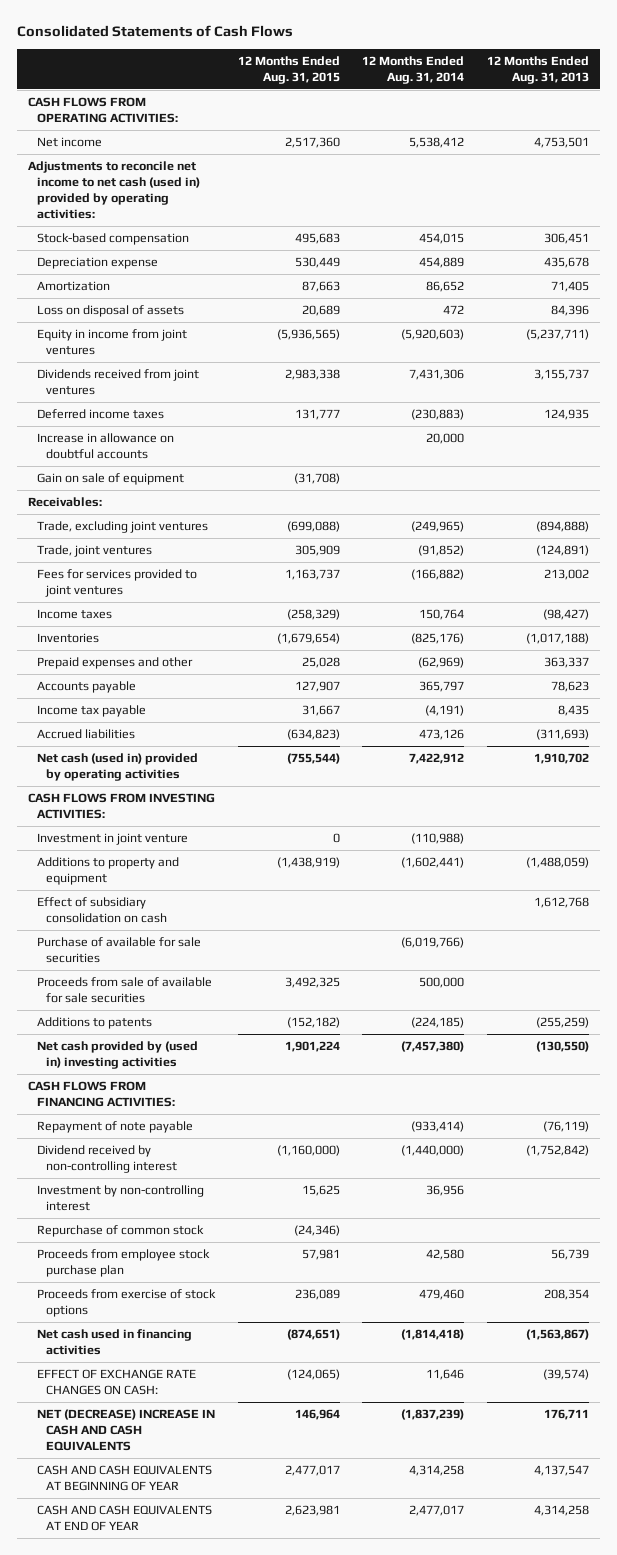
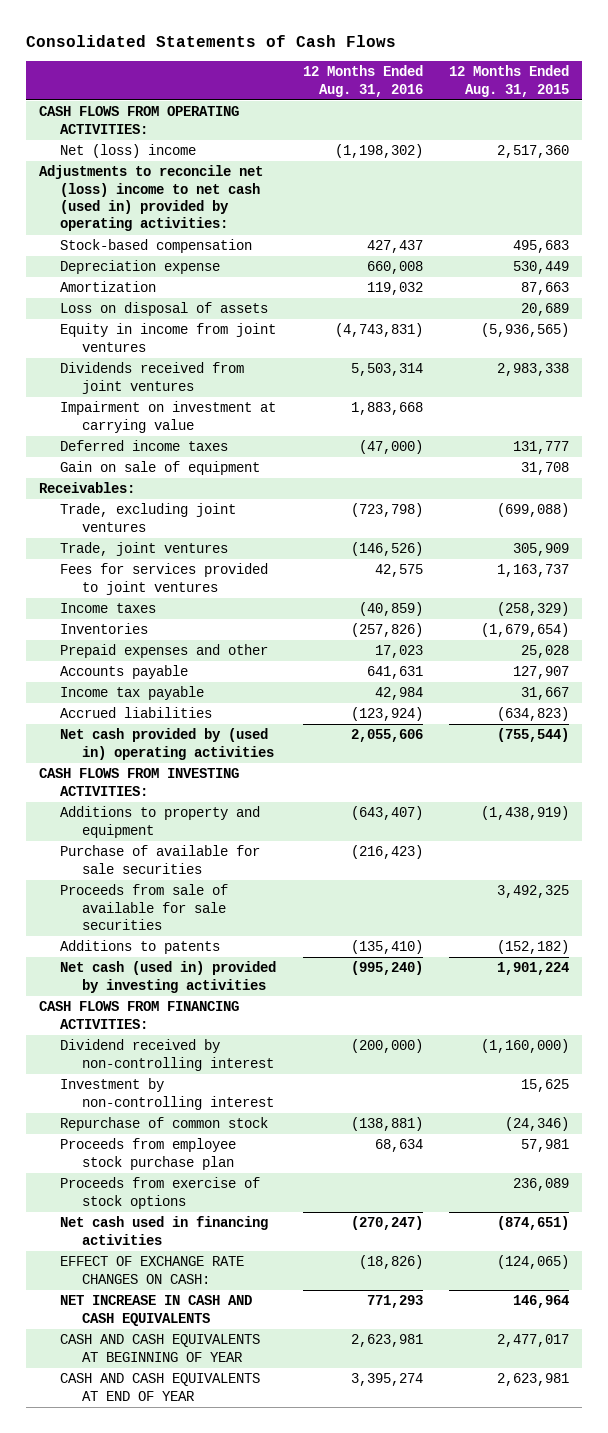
- | 12 Months Ended Aug. 31, 2015 | 12 Months Ended Aug. 31, 2014 | 12 Months Ended Aug. 31, 2013
+ | 12 Months Ended Aug. 31, 2016 | 12 Months Ended Aug. 31, 2015
- Net income | 2,517,360 | 5,538,412 | 4,753,501
- Adjustments to reconcile net income to net cash (used in) provided by operating activities:
+ Net (loss) income | (1,198,302) | 2,517,360
+ Adjustments to reconcile net (loss) income to net cash (used in) provided by operating activities:
+ Impairment on investment at carrying value | 1,883,668 |
- Increase in allowance on doubtful accounts | | 20,000 |
- Gain on sale of equipment | (31,708) | |
+ Gain on sale of equipment | | 31,708
- Net cash (used in) provided by operating activities | (755,544) | 7,422,912 | 1,910,702
+ Net cash provided by (used in) operating activities | 2,055,606 | (755,544)
- Investment in joint venture | 0 | (110,988) |
- Effect of subsidiary consolidation on cash | | | 1,612,768
- Net cash provided by (used in) investing activities | 1,901,224 | (7,457,380) | (130,550)
+ Net cash (used in) provided by investing activities | (995,240) | 1,901,224
- Repayment of note payable | | (933,414) | (76,119)
- NET (DECREASE) INCREASE IN CASH AND CASH EQUIVALENTS | 146,964 | (1,837,239) | 176,711
+ NET INCREASE IN CASH AND CASH EQUIVALENTS | 771,293 | 146,964

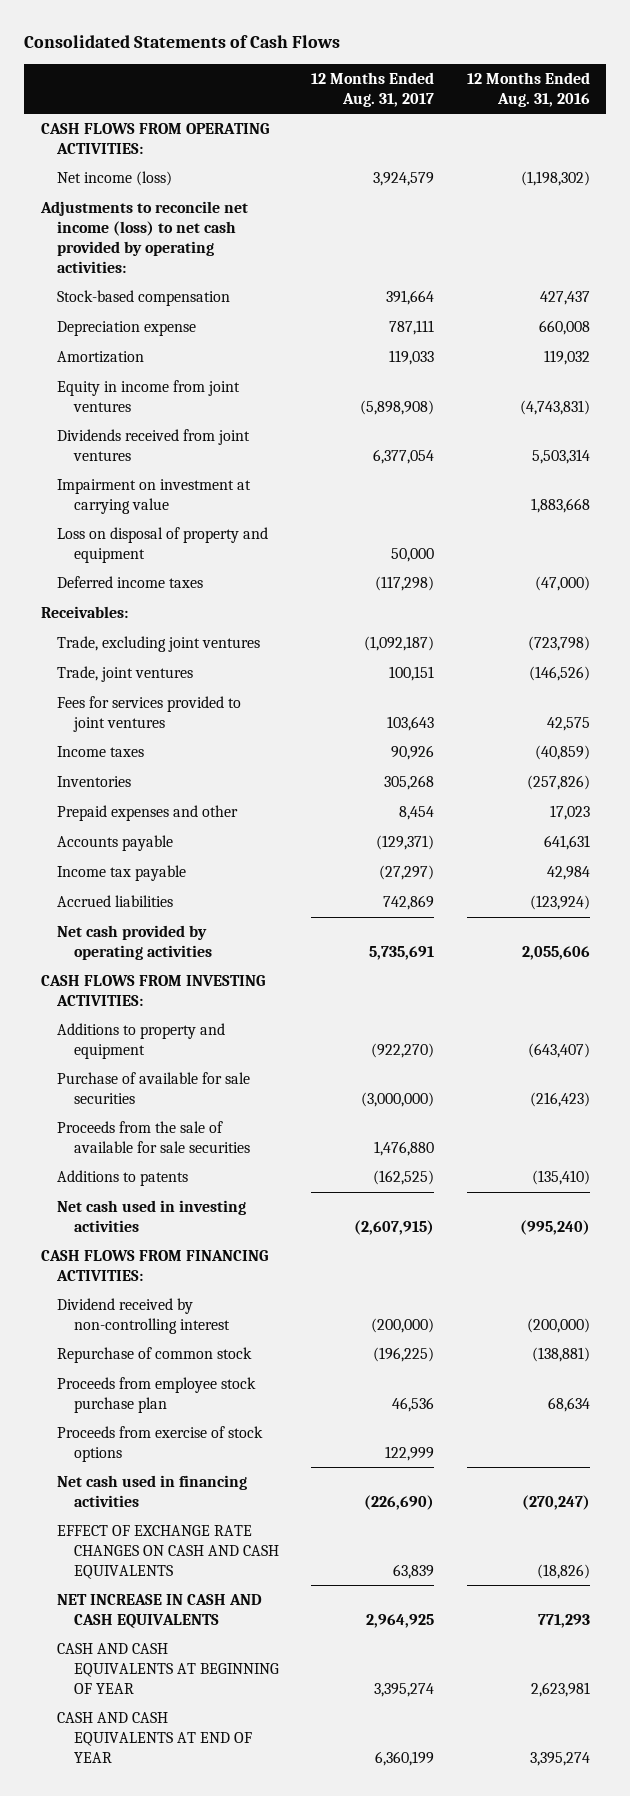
- | 12 Months Ended Aug. 31, 2016 | 12 Months Ended Aug. 31, 2015
+ | 12 Months Ended Aug. 31, 2017 | 12 Months Ended Aug. 31, 2016
- Net (loss) income | (1,198,302) | 2,517,360
- Adjustments to reconcile net (loss) income to net cash (used in) provided by operating activities:
+ Net income (loss) | 3,924,579 | (1,198,302)
+ Adjustments to reconcile net income (loss) to net cash provided by operating activities:
- Loss on disposal of assets | | 20,689
+ Loss on disposal of property and equipment | 50,000 |
- Gain on sale of equipment | | 31,708
- Net cash provided by (used in) operating activities | 2,055,606 | (755,544)
+ Net cash provided by operating activities | 5,735,691 | 2,055,606
- Proceeds from sale of available for sale securities | | 3,492,325
+ Proceeds from the sale of available for sale securities | 1,476,880 |
- Net cash (used in) provided by investing activities | (995,240) | 1,901,224
+ Net cash used in investing activities | (2,607,915) | (995,240)
- Investment by non-controlling interest | | 15,625
- EFFECT OF EXCHANGE RATE CHANGES ON CASH: | (18,826) | (124,065)
+ EFFECT OF EXCHANGE RATE CHANGES ON CASH AND CASH EQUIVALENTS | 63,839 | (18,826)

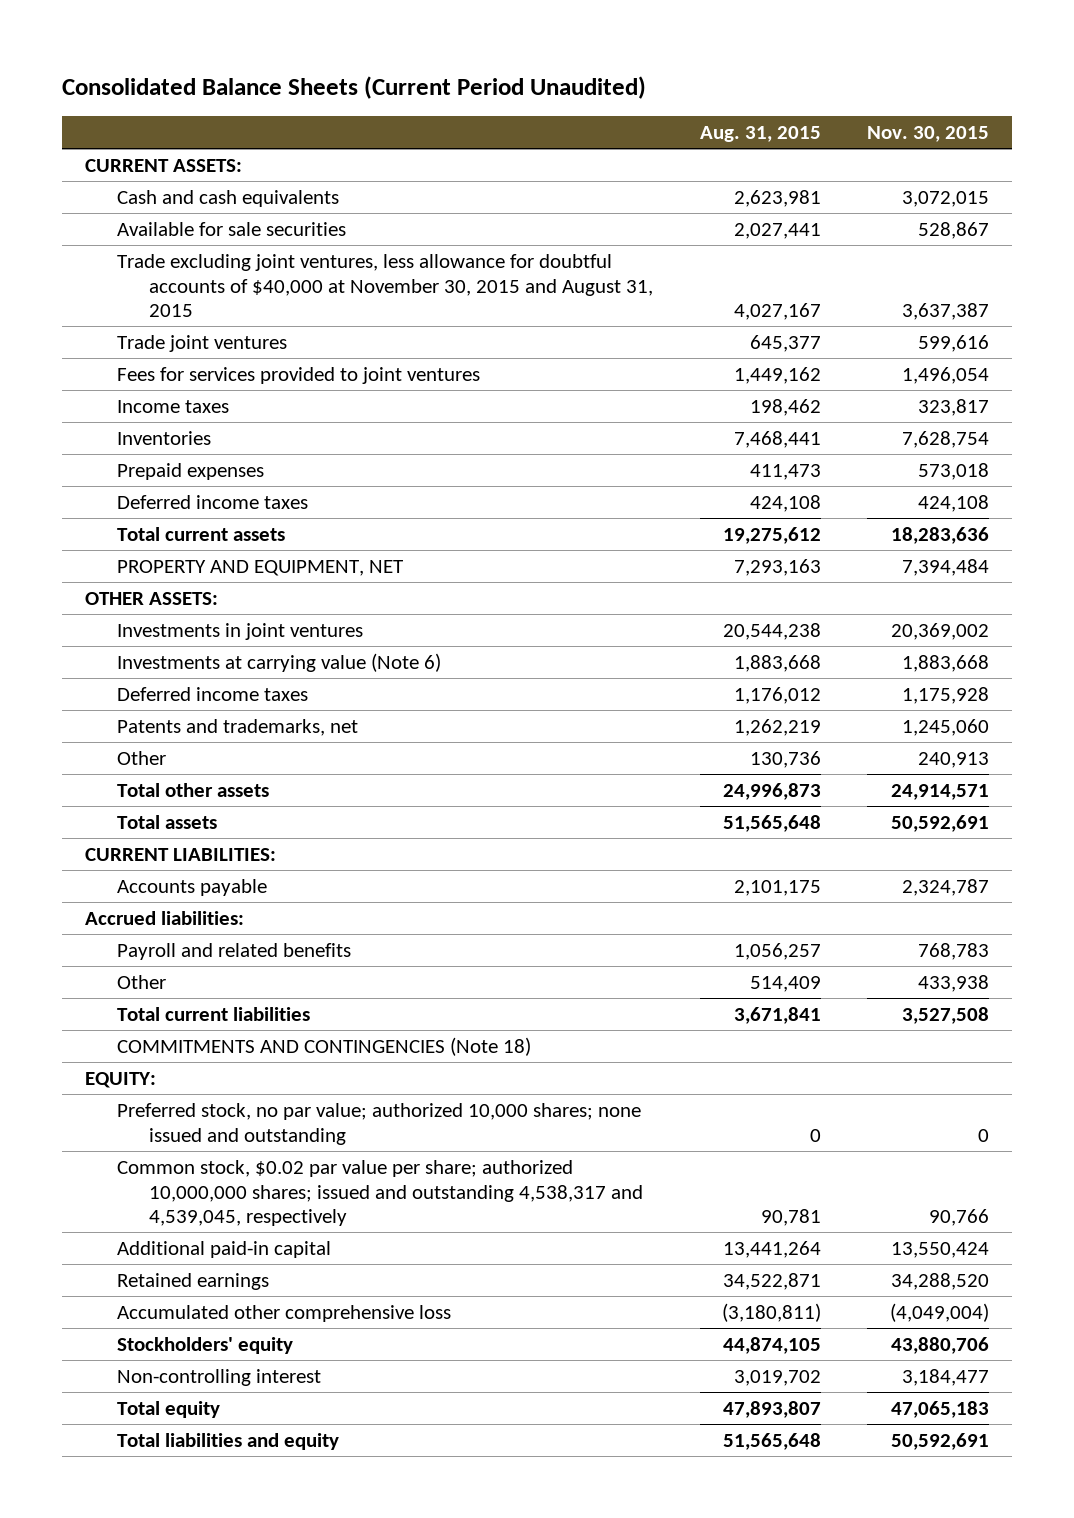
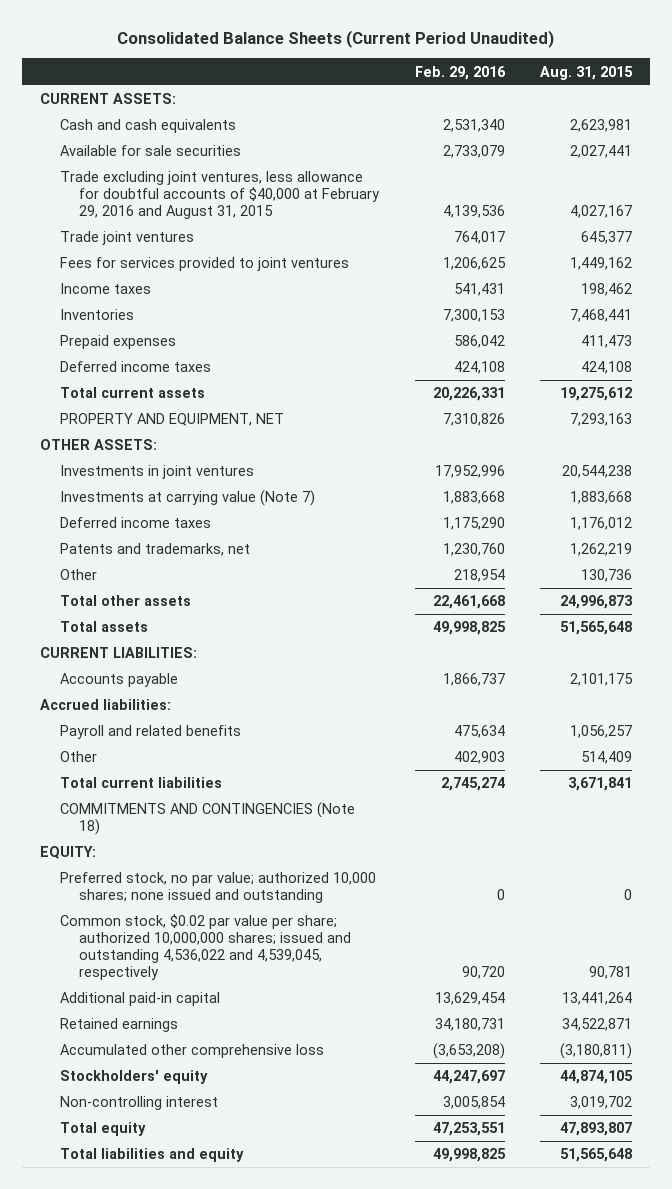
- | Aug. 31, 2015 | Nov. 30, 2015
+ | Feb. 29, 2016 | Aug. 31, 2015
- Trade excluding joint ventures, less allowance for doubtful accounts of $40,000 at November 30, 2015 and August 31, 2015 | 4,027,167 | 3,637,387
+ Trade excluding joint ventures, less allowance for doubtful accounts of $40,000 at February 29, 2016 and August 31, 2015 | 4,139,536 | 4,027,167
- Investments at carrying value (Note 6) | 1,883,668 | 1,883,668
+ Investments at carrying value (Note 7) | 1,883,668 | 1,883,668
- Common stock, $0.02 par value per share; authorized 10,000,000 shares; issued and outstanding 4,538,317 and 4,539,045, respectively | 90,781 | 90,766
+ Common stock, $0.02 par value per share; authorized 10,000,000 shares; issued and outstanding 4,536,022 and 4,539,045, respectively | 90,720 | 90,781

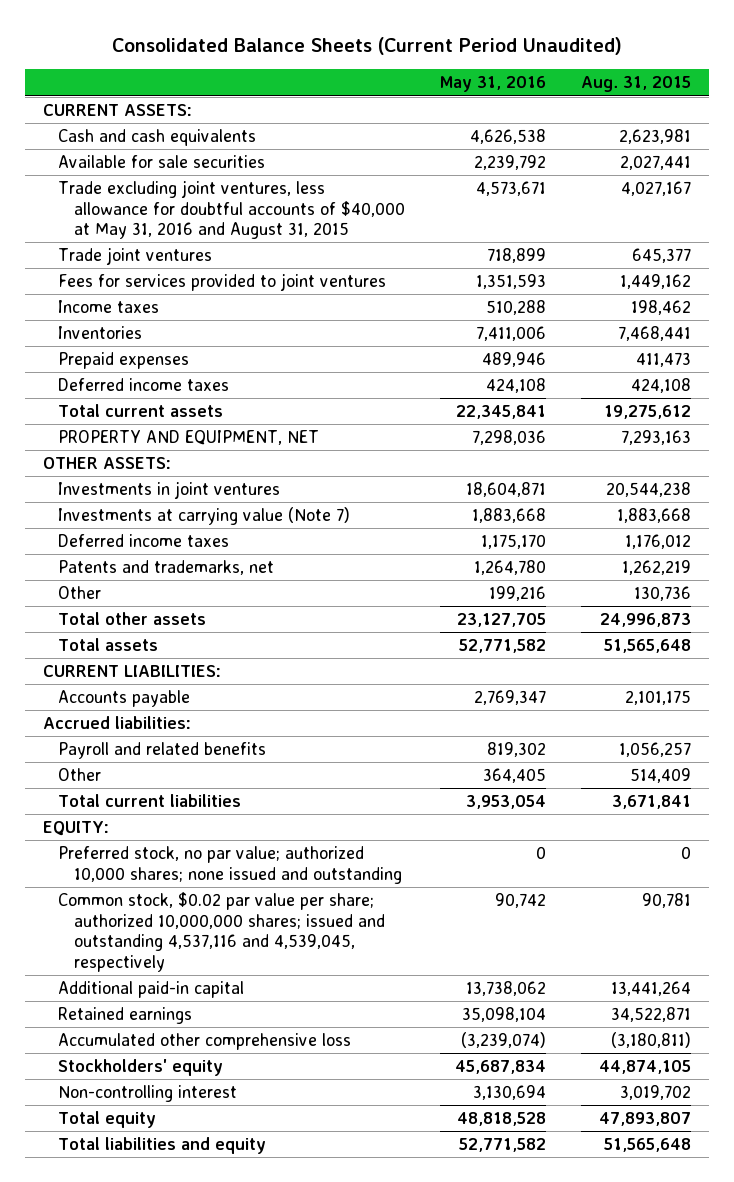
- | Feb. 29, 2016 | Aug. 31, 2015
+ | May 31, 2016 | Aug. 31, 2015
- Trade excluding joint ventures, less allowance for doubtful accounts of $40,000 at February 29, 2016 and August 31, 2015 | 4,139,536 | 4,027,167
+ Trade excluding joint ventures, less allowance for doubtful accounts of $40,000 at May 31, 2016 and August 31, 2015 | 4,573,671 | 4,027,167
- COMMITMENTS AND CONTINGENCIES (Note 18)
- Common stock, $0.02 par value per share; authorized 10,000,000 shares; issued and outstanding 4,536,022 and 4,539,045, respectively | 90,720 | 90,781
+ Common stock, $0.02 par value per share; authorized 10,000,000 shares; issued and outstanding 4,537,116 and 4,539,045, respectively | 90,742 | 90,781

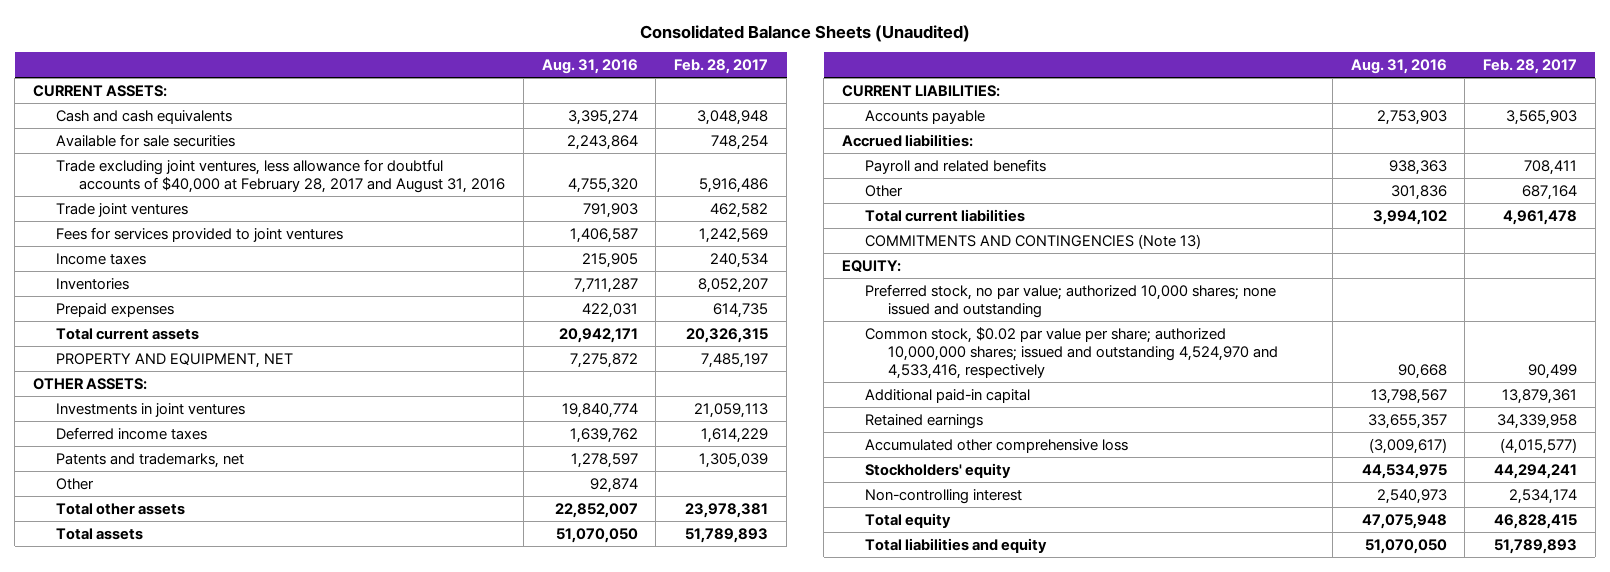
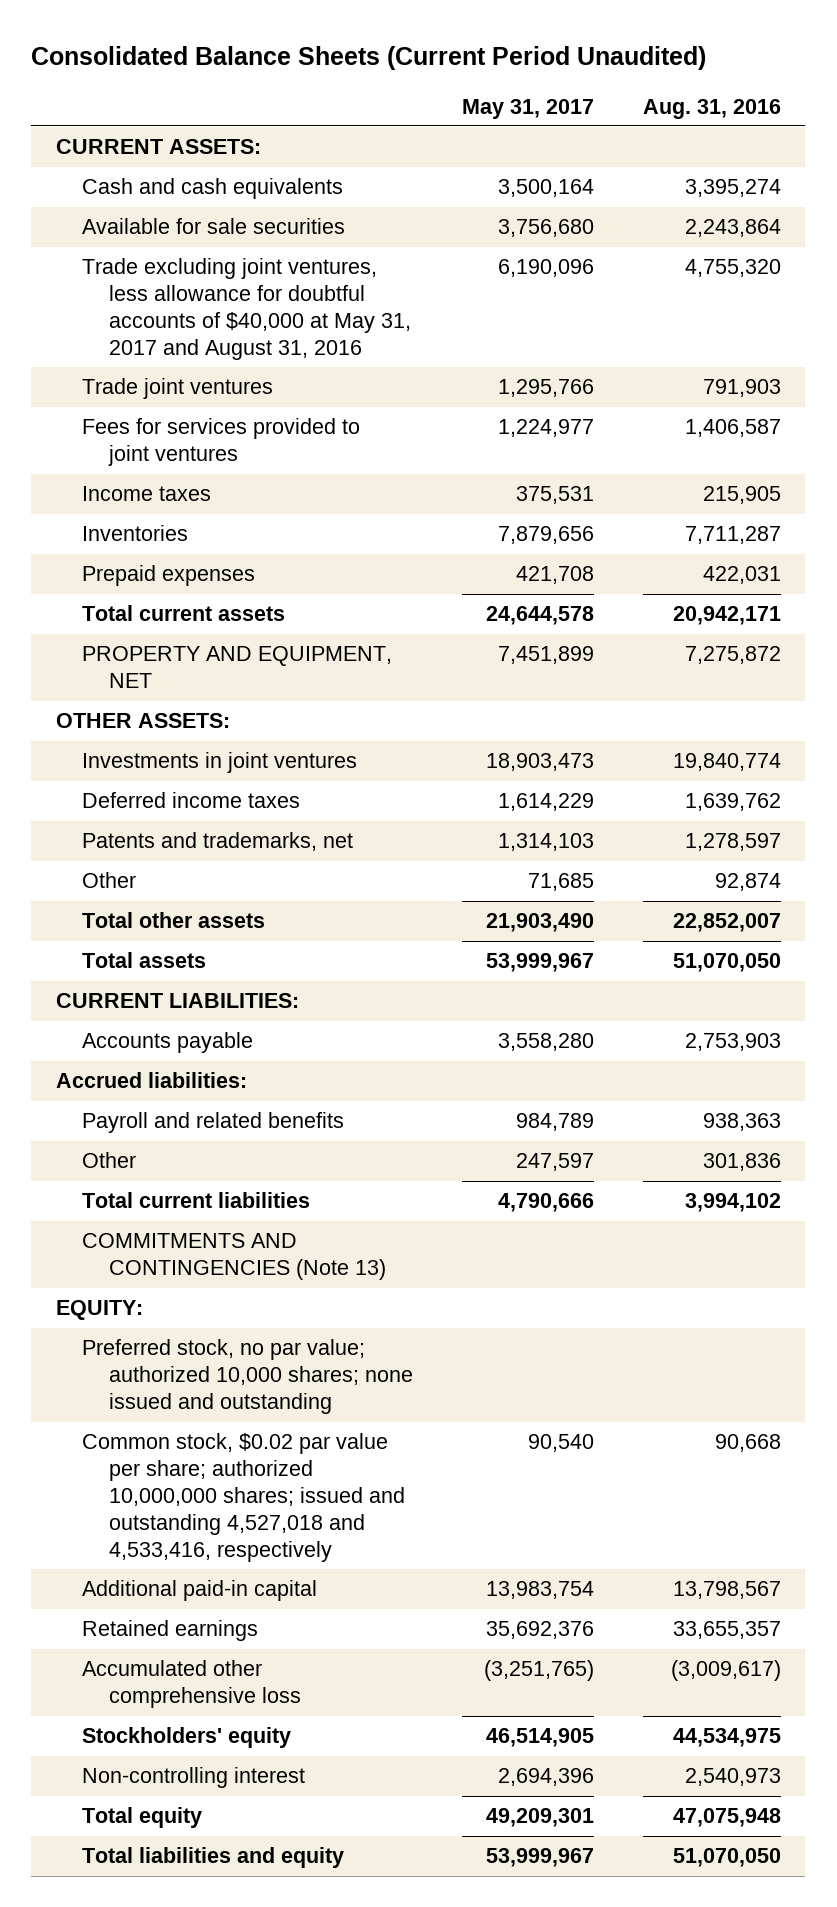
- Consolidated Balance Sheets (Unaudited)
+ Consolidated Balance Sheets (Current Period Unaudited)
- | Aug. 31, 2016 | Feb. 28, 2017
+ | May 31, 2017 | Aug. 31, 2016
- Trade excluding joint ventures, less allowance for doubtful accounts of $40,000 at February 28, 2017 and August 31, 2016 | 4,755,320 | 5,916,486
+ Trade excluding joint ventures, less allowance for doubtful accounts of $40,000 at May 31, 2017 and August 31, 2016 | 6,190,096 | 4,755,320
- Common stock, $0.02 par value per share; authorized 10,000,000 shares; issued and outstanding 4,524,970 and 4,533,416, respectively | 90,668 | 90,499
+ Common stock, $0.02 par value per share; authorized 10,000,000 shares; issued and outstanding 4,527,018 and 4,533,416, respectively | 90,540 | 90,668

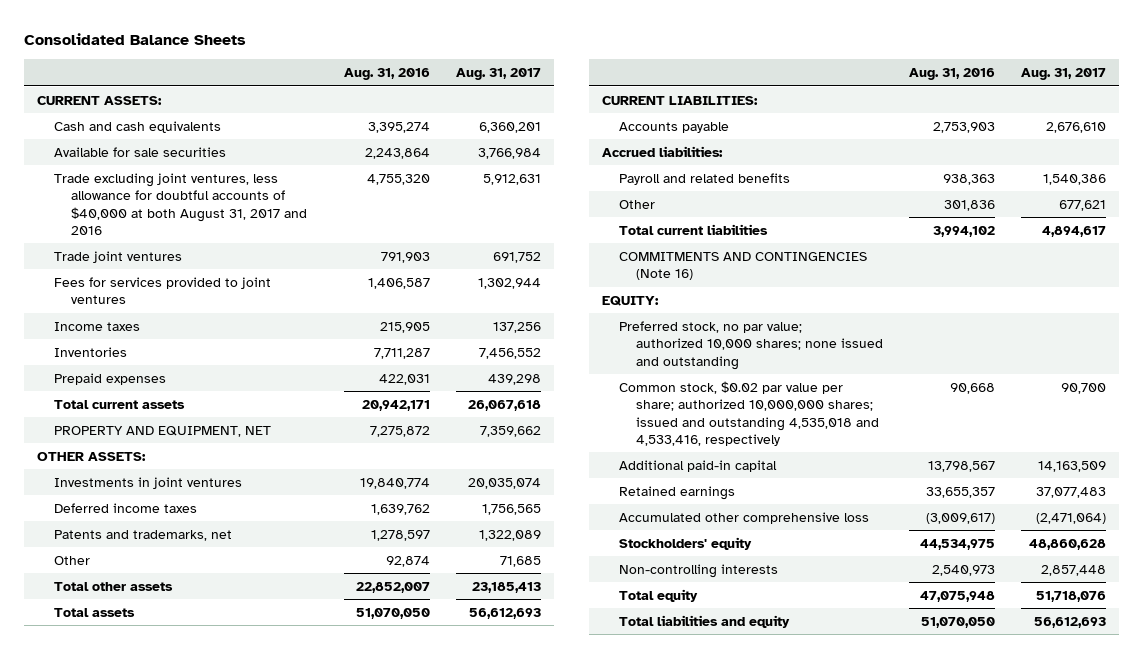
- Consolidated Balance Sheets (Current Period Unaudited)
+ Consolidated Balance Sheets
- | May 31, 2017 | Aug. 31, 2016
+ | Aug. 31, 2016 | Aug. 31, 2017
- Trade excluding joint ventures, less allowance for doubtful accounts of $40,000 at May 31, 2017 and August 31, 2016 | 6,190,096 | 4,755,320
+ Trade excluding joint ventures, less allowance for doubtful accounts of $40,000 at both August 31, 2017 and 2016 | 4,755,320 | 5,912,631
- COMMITMENTS AND CONTINGENCIES (Note 13)
+ COMMITMENTS AND CONTINGENCIES (Note 16)
- Common stock, $0.02 par value per share; authorized 10,000,000 shares; issued and outstanding 4,527,018 and 4,533,416, respectively | 90,540 | 90,668
+ Common stock, $0.02 par value per share; authorized 10,000,000 shares; issued and outstanding 4,535,018 and 4,533,416, respectively | 90,668 | 90,700
- Non-controlling interest | 2,694,396 | 2,540,973
+ Non-controlling interests | 2,540,973 | 2,857,448

